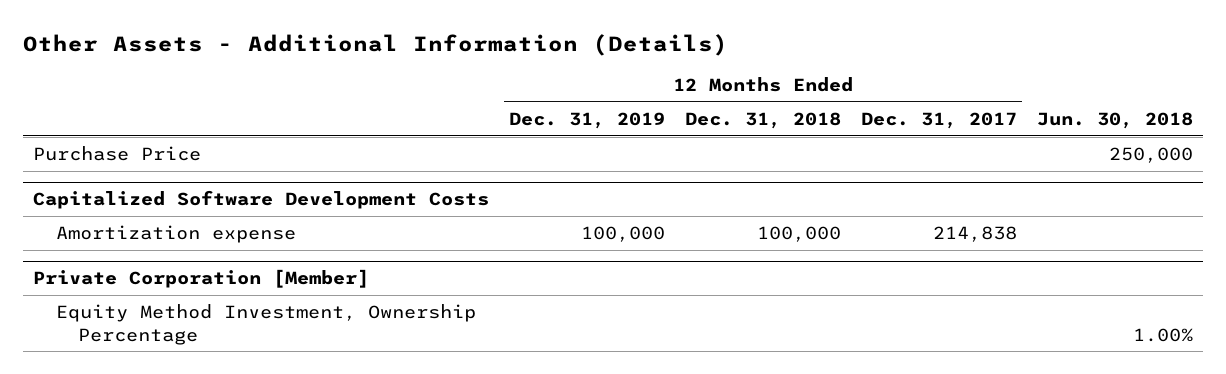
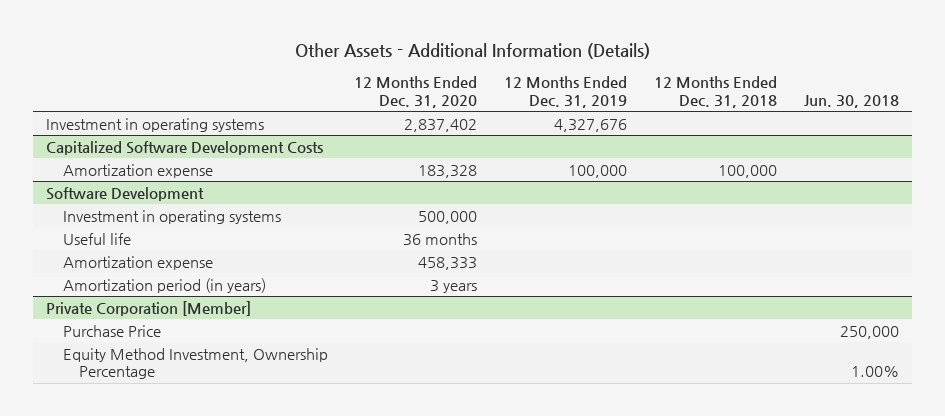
- | 12 Months Ended Dec. 31, 2019 | 12 Months Ended Dec. 31, 2018 | 12 Months Ended Dec. 31, 2017 | Jun. 30, 2018
+ | 12 Months Ended Dec. 31, 2020 | 12 Months Ended Dec. 31, 2019 | 12 Months Ended Dec. 31, 2018 | Jun. 30, 2018
- Purchase Price | | | | 250,000
+ Investment in operating systems | 2,837,402 | 4,327,676 | |
+ Software Development
+ Investment in operating systems | 500,000 | | |
+ Useful life | 36 months | | |
+ Amortization expense | 458,333 | | |
+ Amortization period (in years) | 3 years | | |
@ Private Corporation [Member]
+ Purchase Price | | | | 250,000

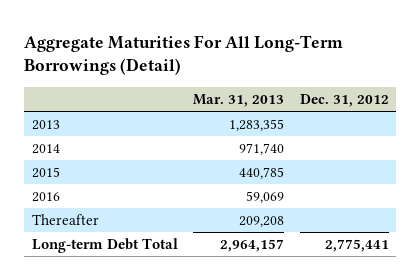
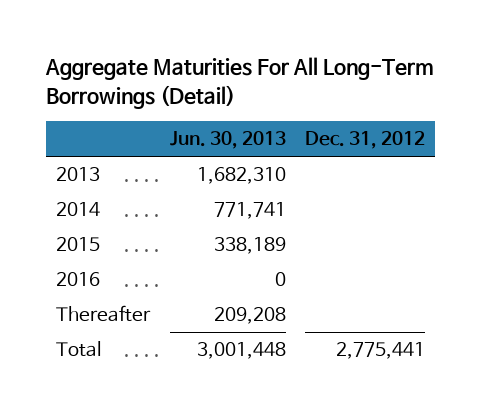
- | Mar. 31, 2013 | Dec. 31, 2012
+ | Jun. 30, 2013 | Dec. 31, 2012
- Long-term Debt Total | 2,964,157 | 2,775,441
+ Total | 3,001,448 | 2,775,441

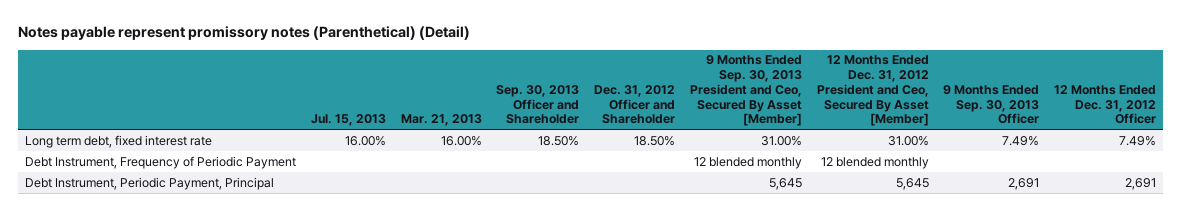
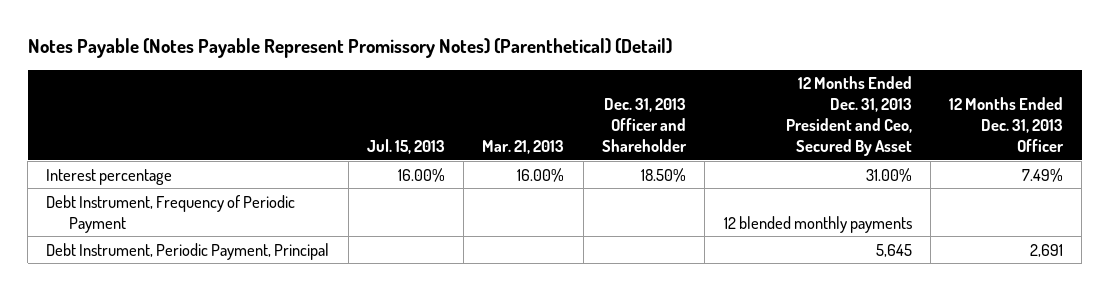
- Notes payable represent promissory notes (Parenthetical) (Detail)
+ Notes Payable (Notes Payable Represent Promissory Notes) (Parenthetical) (Detail)
- | Jul. 15, 2013 | Mar. 21, 2013 | Sep. 30, 2013 Officer and Shareholder | Dec. 31, 2012 Officer and Shareholder | 9 Months Ended Sep. 30, 2013 President and Ceo, Secured By Asset [Member] | 12 Months Ended Dec. 31, 2012 President and Ceo, Secured By Asset [Member] | 9 Months Ended Sep. 30, 2013 Officer | 12 Months Ended Dec. 31, 2012 Officer
+ | Jul. 15, 2013 | Mar. 21, 2013 | Dec. 31, 2013 Officer and Shareholder | 12 Months Ended Dec. 31, 2013 President and Ceo, Secured By Asset | 12 Months Ended Dec. 31, 2013 Officer
- Long term debt, fixed interest rate | 16.00% | 16.00% | 18.50% | 18.50% | 31.00% | 31.00% | 7.49% | 7.49%
+ Interest percentage | 16.00% | 16.00% | 18.50% | 31.00% | 7.49%

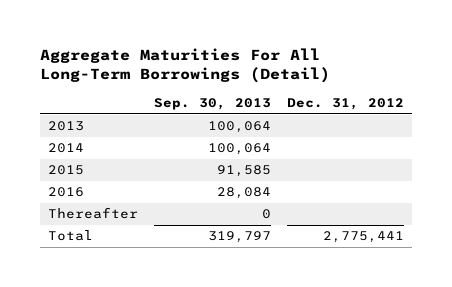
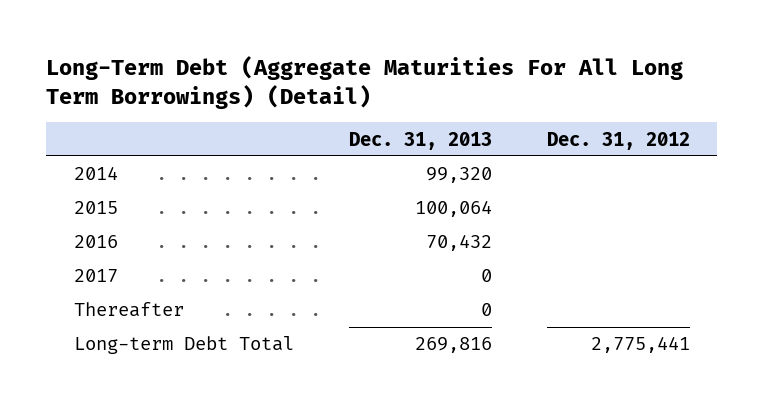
- Aggregate Maturities For All Long-Term Borrowings (Detail)
+ Long-Term Debt (Aggregate Maturities For All Long Term Borrowings) (Detail)
- | Sep. 30, 2013 | Dec. 31, 2012
+ | Dec. 31, 2013 | Dec. 31, 2012
- 2013 | 100,064 |
+ 2017 | 0 |
- Total | 319,797 | 2,775,441
+ Long-term Debt Total | 269,816 | 2,775,441

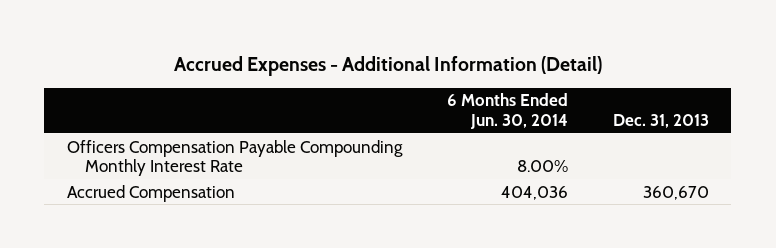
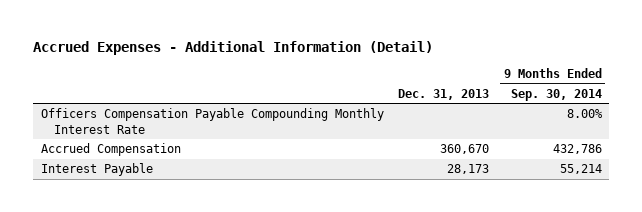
- | 6 Months Ended Jun. 30, 2014 | Dec. 31, 2013
+ | Dec. 31, 2013 | 9 Months Ended Sep. 30, 2014
+ Interest Payable | 28,173 | 55,214

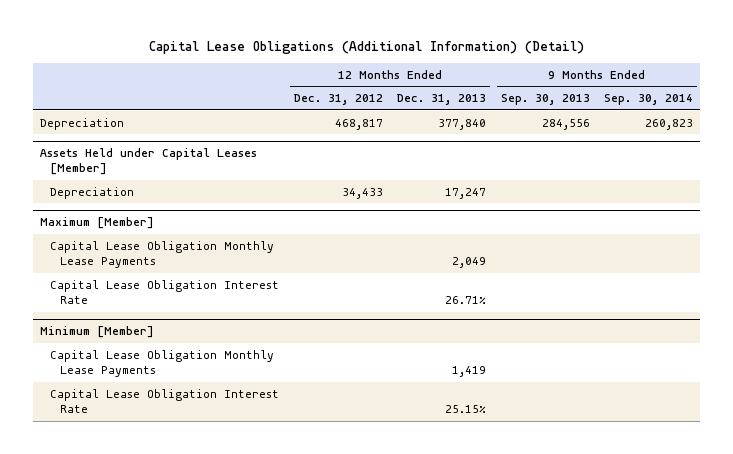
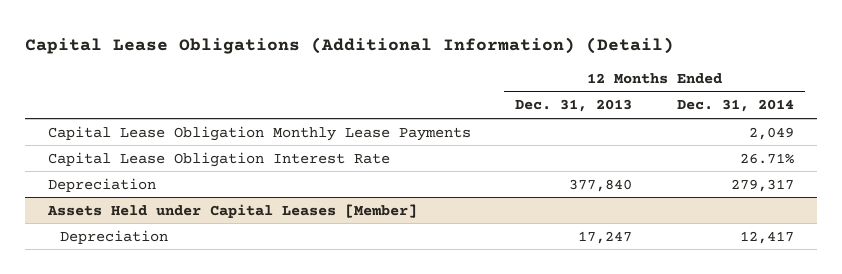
- | 12 Months Ended Dec. 31, 2012 | 12 Months Ended Dec. 31, 2013 | 9 Months Ended Sep. 30, 2013 | 9 Months Ended Sep. 30, 2014
+ | 12 Months Ended Dec. 31, 2013 | 12 Months Ended Dec. 31, 2014
+ Capital Lease Obligation Monthly Lease Payments | | 2,049
+ Capital Lease Obligation Interest Rate | | 26.71%
- Maximum [Member]
- Capital Lease Obligation Monthly Lease Payments | | 2,049 | |
- Capital Lease Obligation Interest Rate | | 26.71% | |
- Minimum [Member]
- Capital Lease Obligation Monthly Lease Payments | | 1,419 | |
- Capital Lease Obligation Interest Rate | | 25.15% | |

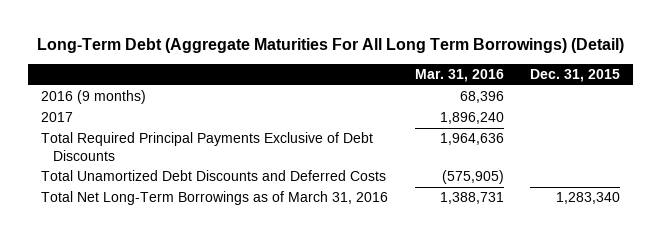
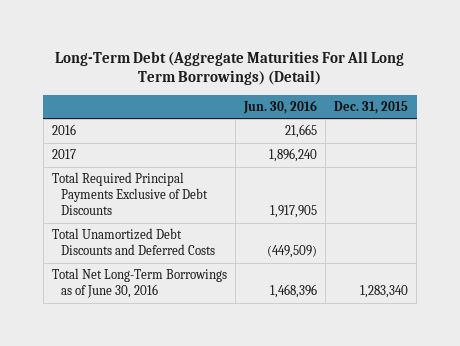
- | Mar. 31, 2016 | Dec. 31, 2015
+ | Jun. 30, 2016 | Dec. 31, 2015
- 2016 (9 months) | 68,396 |
+ 2016 | 21,665 |
- Total Net Long-Term Borrowings as of March 31, 2016 | 1,388,731 | 1,283,340
+ Total Net Long-Term Borrowings as of June 30, 2016 | 1,468,396 | 1,283,340

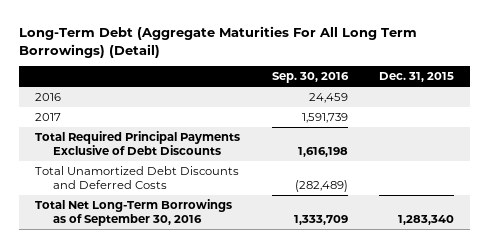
- | Jun. 30, 2016 | Dec. 31, 2015
+ | Sep. 30, 2016 | Dec. 31, 2015
- Total Net Long-Term Borrowings as of June 30, 2016 | 1,468,396 | 1,283,340
+ Total Net Long-Term Borrowings as of September 30, 2016 | 1,333,709 | 1,283,340

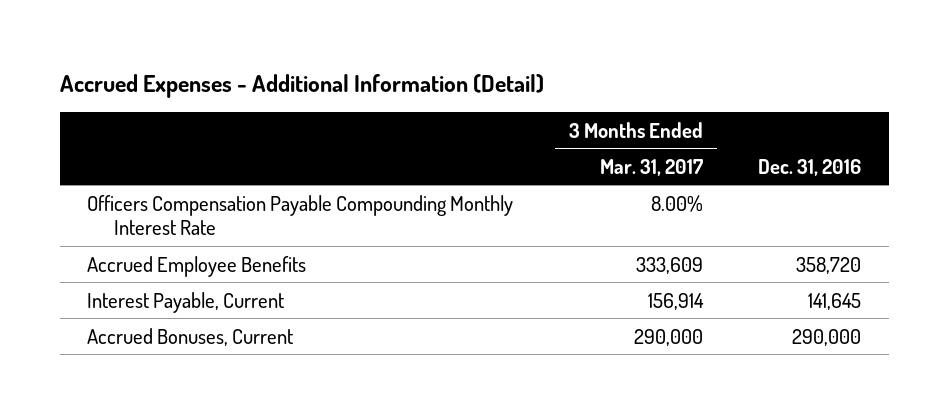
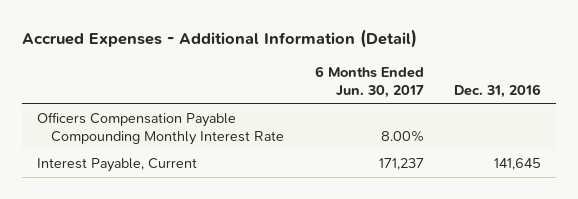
- | 3 Months Ended Mar. 31, 2017 | Dec. 31, 2016
+ | 6 Months Ended Jun. 30, 2017 | Dec. 31, 2016
- Accrued Employee Benefits | 333,609 | 358,720
- Accrued Bonuses, Current | 290,000 | 290,000

